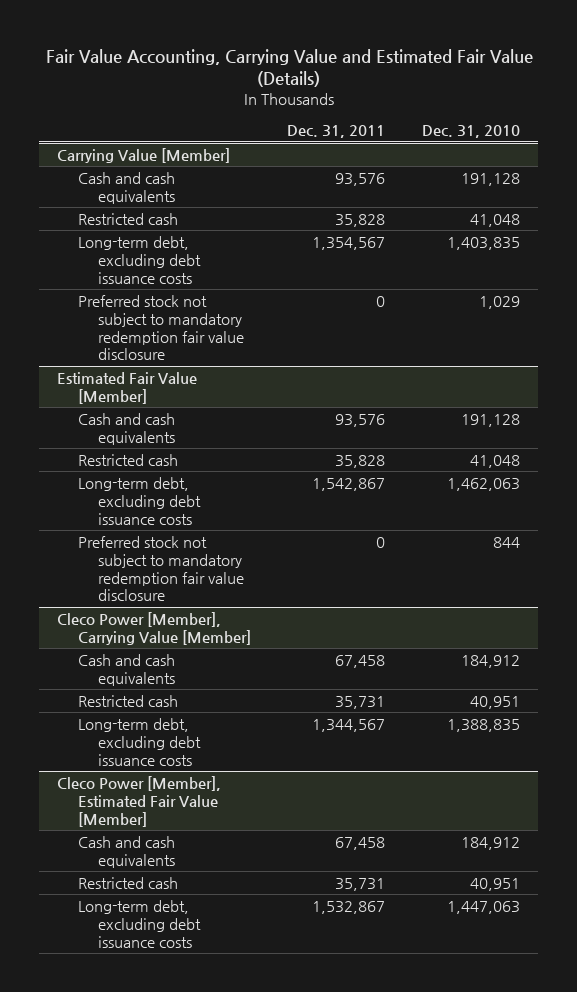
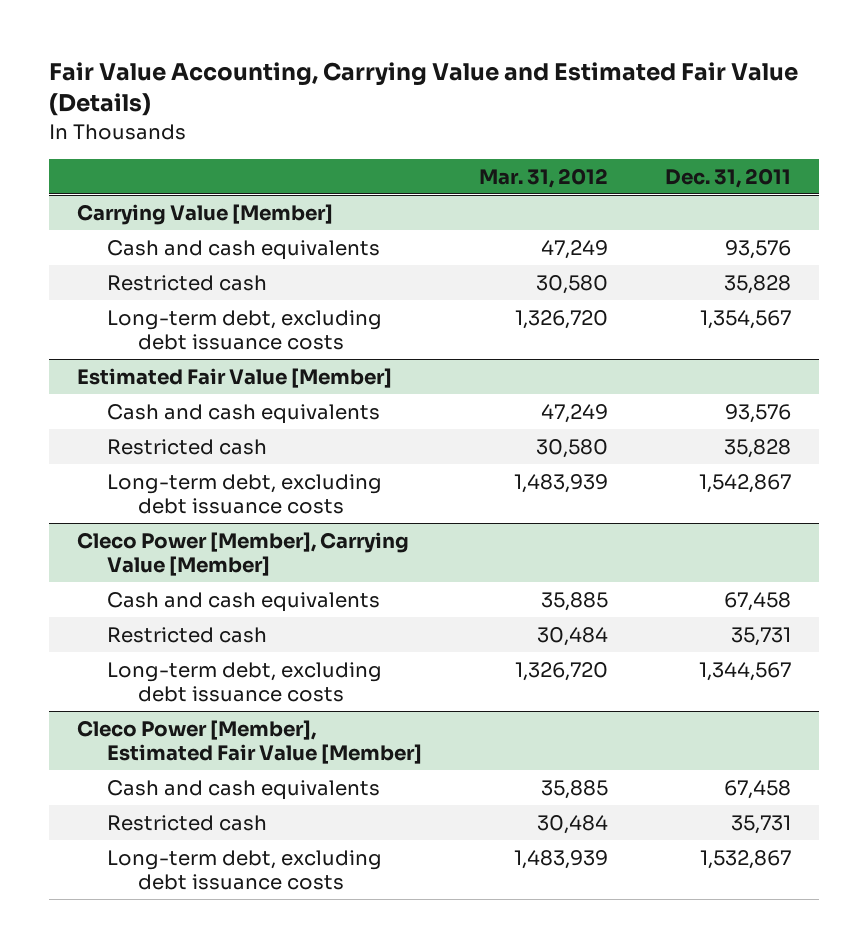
- | Dec. 31, 2011 | Dec. 31, 2010
+ | Mar. 31, 2012 | Dec. 31, 2011
@ Carrying Value [Member]
- Preferred stock not subject to mandatory redemption fair value disclosure | 0 | 1,029
@ Estimated Fair Value [Member]
- Preferred stock not subject to mandatory redemption fair value disclosure | 0 | 844

